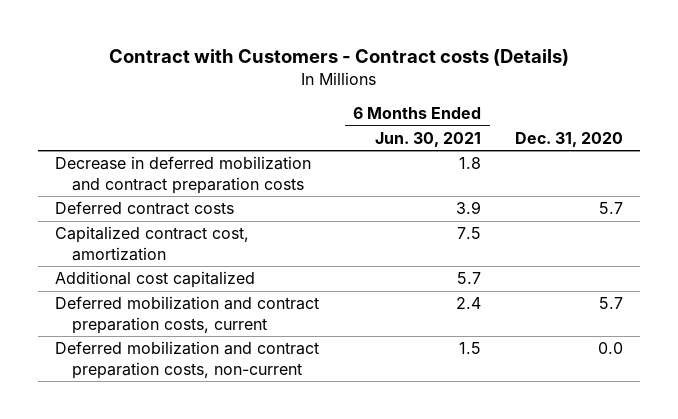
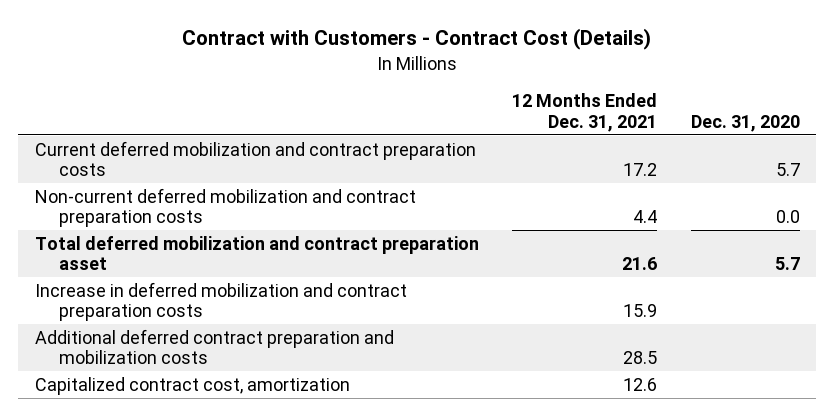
- Contract with Customers - Contract costs (Details)
+ Contract with Customers - Contract Cost (Details)
- | 6 Months Ended Jun. 30, 2021 | Dec. 31, 2020
+ | 12 Months Ended Dec. 31, 2021 | Dec. 31, 2020
- Decrease in deferred mobilization and contract preparation costs | 1.8 |
- Deferred contract costs | 3.9 | 5.7
+ Current deferred mobilization and contract preparation costs | 17.2 | 5.7
+ Non-current deferred mobilization and contract preparation costs | 4.4 | 0.0
+ Total deferred mobilization and contract preparation asset | 21.6 | 5.7
+ Increase in deferred mobilization and contract preparation costs | 15.9 |
+ Additional deferred contract preparation and mobilization costs | 28.5 |
- Additional cost capitalized | 5.7 |
- Deferred mobilization and contract preparation costs, current | 2.4 | 5.7
- Deferred mobilization and contract preparation costs, non-current | 1.5 | 0.0

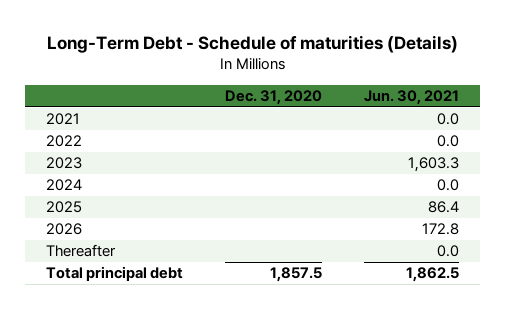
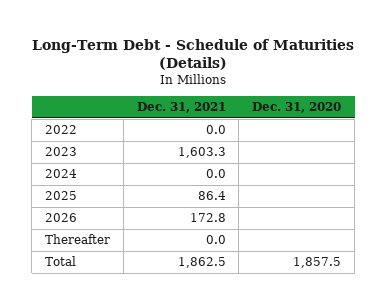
- Long-Term Debt - Schedule of maturities (Details)
+ Long-Term Debt - Schedule of Maturities (Details)
- | Dec. 31, 2020 | Jun. 30, 2021
+ | Dec. 31, 2021 | Dec. 31, 2020
- 2021 | | 0.0
- Total principal debt | 1,857.5 | 1,862.5
+ Total | 1,862.5 | 1,857.5

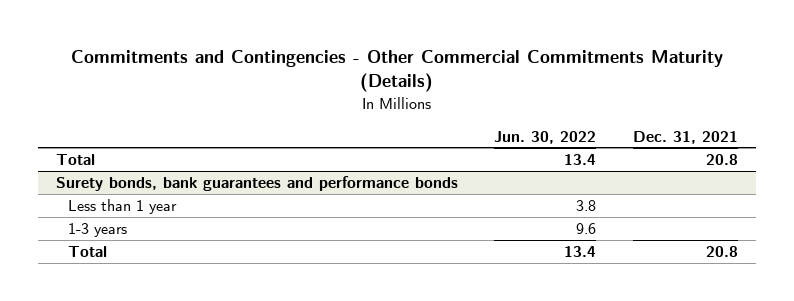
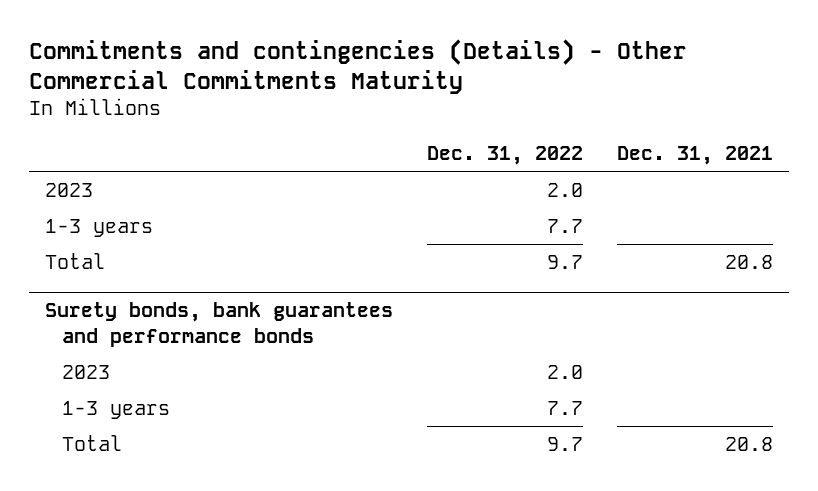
- Commitments and Contingencies - Other Commercial Commitments Maturity (Details)
+ Commitments and contingencies (Details) - Other Commercial Commitments Maturity
- | Jun. 30, 2022 | Dec. 31, 2021
+ | Dec. 31, 2022 | Dec. 31, 2021
+ 2023 | 2.0 |
+ 1-3 years | 7.7 |
@ Surety bonds, bank guarantees and performance bonds
- Less than 1 year | 3.8 |
+ 2023 | 2.0 |

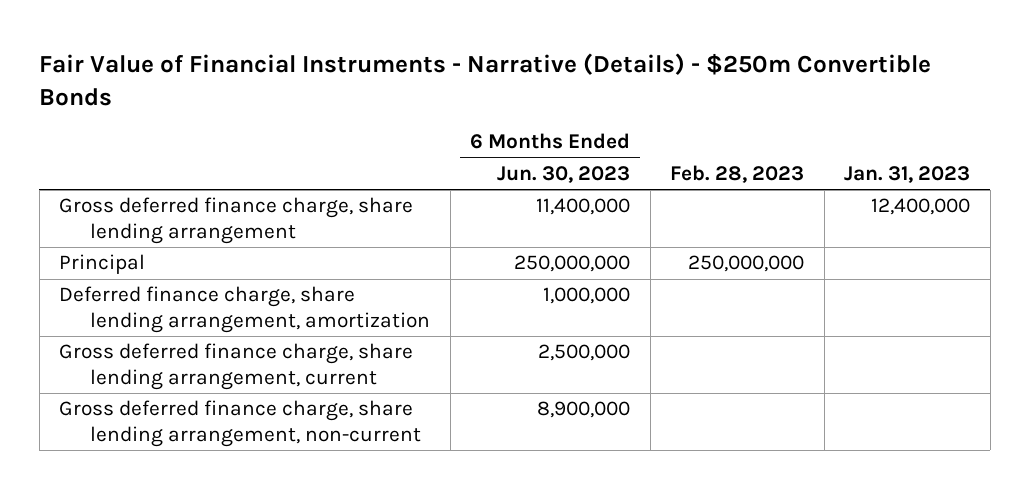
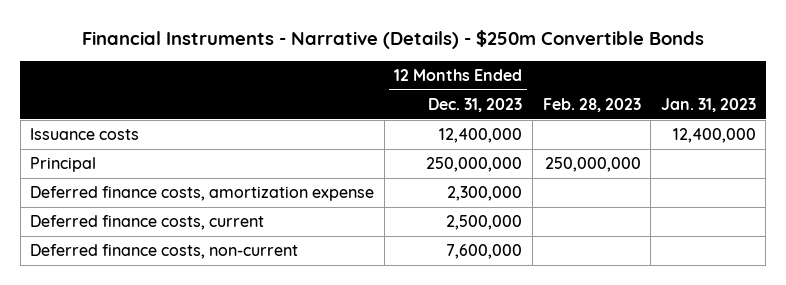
- Fair Value of Financial Instruments - Narrative (Details) - $250m Convertible Bonds
+ Financial Instruments - Narrative (Details) - $250m Convertible Bonds
- | 6 Months Ended Jun. 30, 2023 | Feb. 28, 2023 | Jan. 31, 2023
+ | 12 Months Ended Dec. 31, 2023 | Feb. 28, 2023 | Jan. 31, 2023
- Gross deferred finance charge, share lending arrangement | 11,400,000 | | 12,400,000
+ Issuance costs | 12,400,000 | | 12,400,000
- Deferred finance charge, share lending arrangement, amortization | 1,000,000 | |
- Gross deferred finance charge, share lending arrangement, current | 2,500,000 | |
- Gross deferred finance charge, share lending arrangement, non-current | 8,900,000 | |
+ Deferred finance costs, amortization expense | 2,300,000 | |
+ Deferred finance costs, current | 2,500,000 | |
+ Deferred finance costs, non-current | 7,600,000 | |

